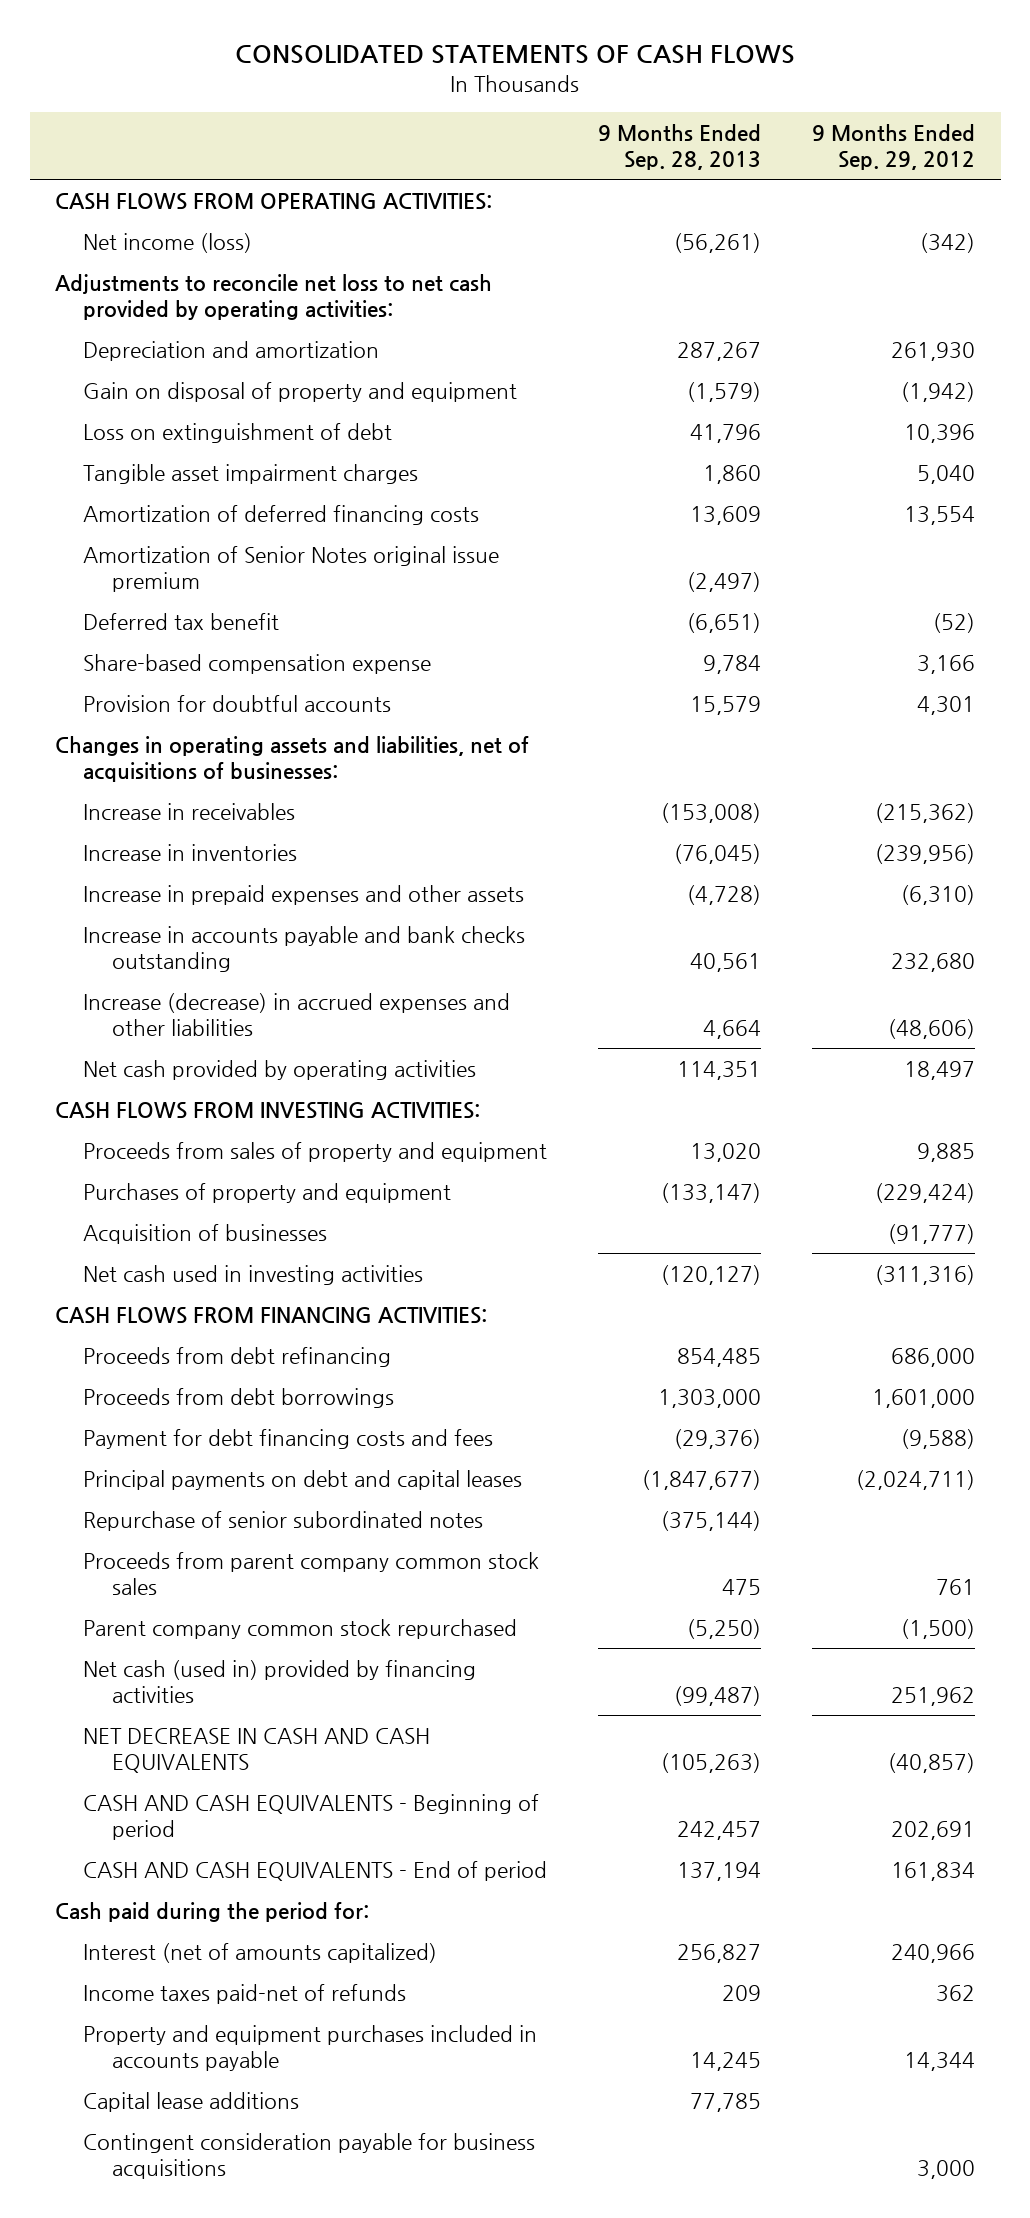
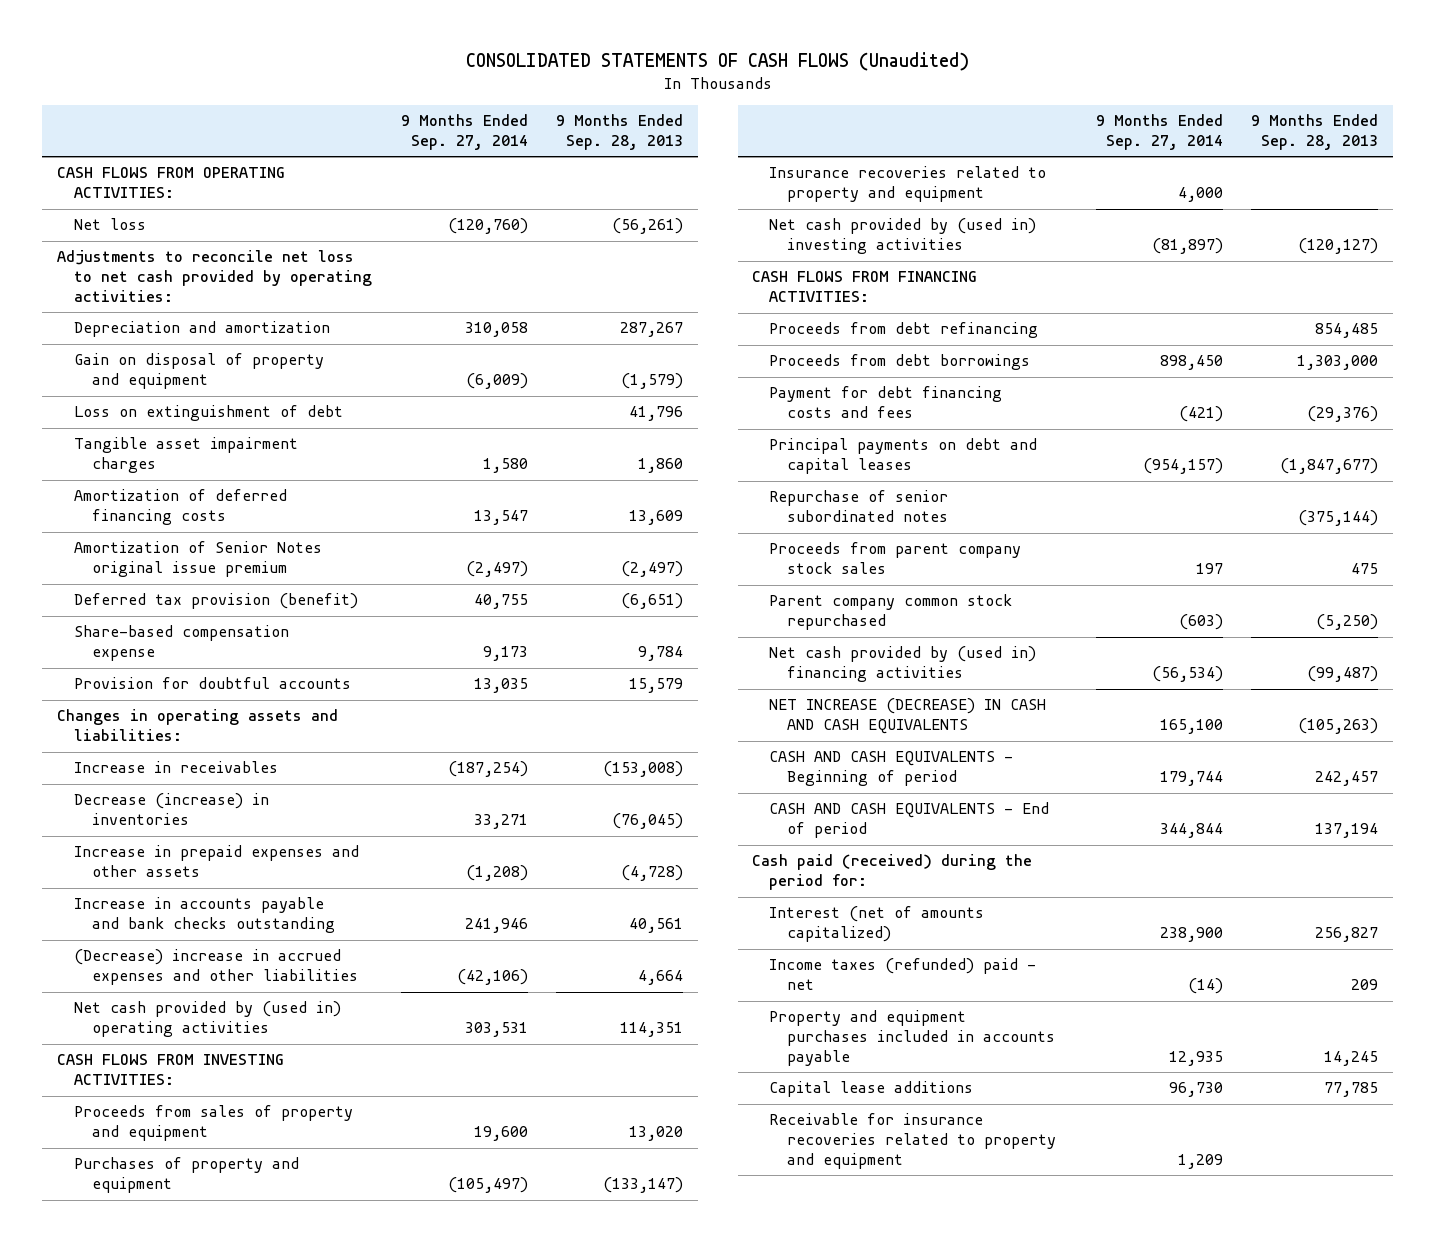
- CONSOLIDATED STATEMENTS OF CASH FLOWS
+ CONSOLIDATED STATEMENTS OF CASH FLOWS (Unaudited)
- | 9 Months Ended Sep. 28, 2013 | 9 Months Ended Sep. 29, 2012
+ | 9 Months Ended Sep. 27, 2014 | 9 Months Ended Sep. 28, 2013
- Net income (loss) | (56,261) | (342)
+ Net loss | (120,760) | (56,261)
- Deferred tax benefit | (6,651) | (52)
+ Deferred tax provision (benefit) | 40,755 | (6,651)
- Changes in operating assets and liabilities, net of acquisitions of businesses:
+ Changes in operating assets and liabilities:
- Increase in inventories | (76,045) | (239,956)
+ Decrease (increase) in inventories | 33,271 | (76,045)
- Increase (decrease) in accrued expenses and other liabilities | 4,664 | (48,606)
- Net cash provided by operating activities | 114,351 | 18,497
+ (Decrease) increase in accrued expenses and other liabilities | (42,106) | 4,664
+ Net cash provided by (used in) operating activities | 303,531 | 114,351
- Acquisition of businesses | | (91,777)
- Net cash used in investing activities | (120,127) | (311,316)
+ Insurance recoveries related to property and equipment | 4,000 |
+ Net cash provided by (used in) investing activities | (81,897) | (120,127)
- Proceeds from parent company common stock sales | 475 | 761
+ Proceeds from parent company stock sales | 197 | 475
- Net cash (used in) provided by financing activities | (99,487) | 251,962
- NET DECREASE IN CASH AND CASH EQUIVALENTS | (105,263) | (40,857)
+ Net cash provided by (used in) financing activities | (56,534) | (99,487)
+ NET INCREASE (DECREASE) IN CASH AND CASH EQUIVALENTS | 165,100 | (105,263)
- Cash paid during the period for:
+ Cash paid (received) during the period for:
- Income taxes paid-net of refunds | 209 | 362
+ Income taxes (refunded) paid - net | (14) | 209
- Contingent consideration payable for business acquisitions | | 3,000
+ Receivable for insurance recoveries related to property and equipment | 1,209 |

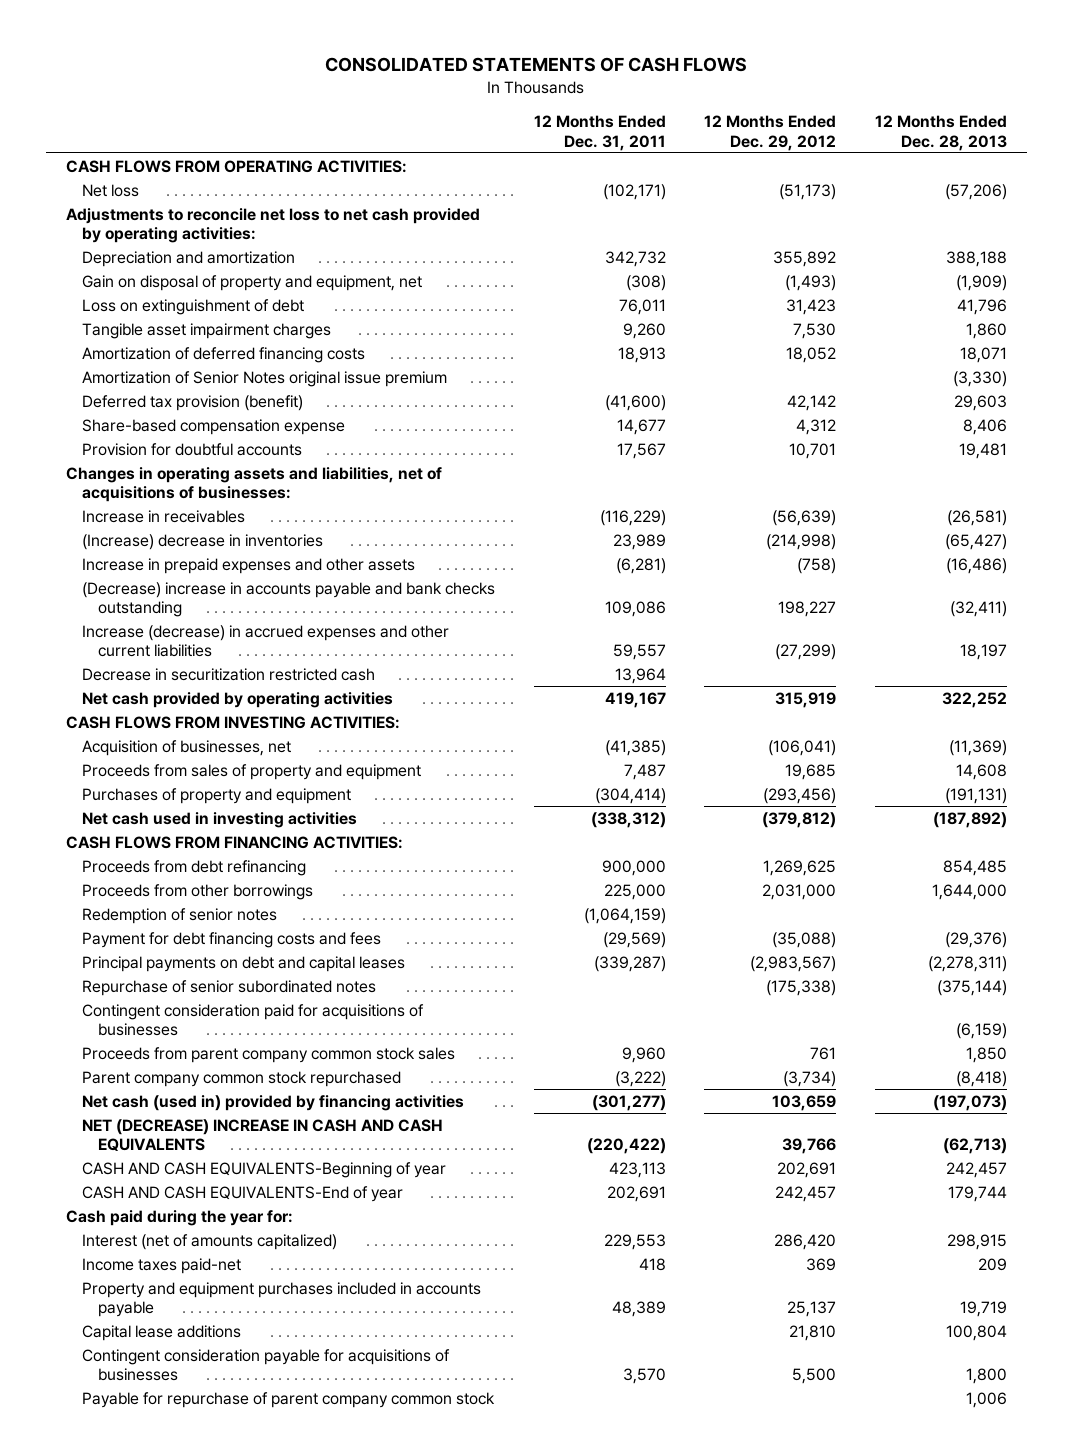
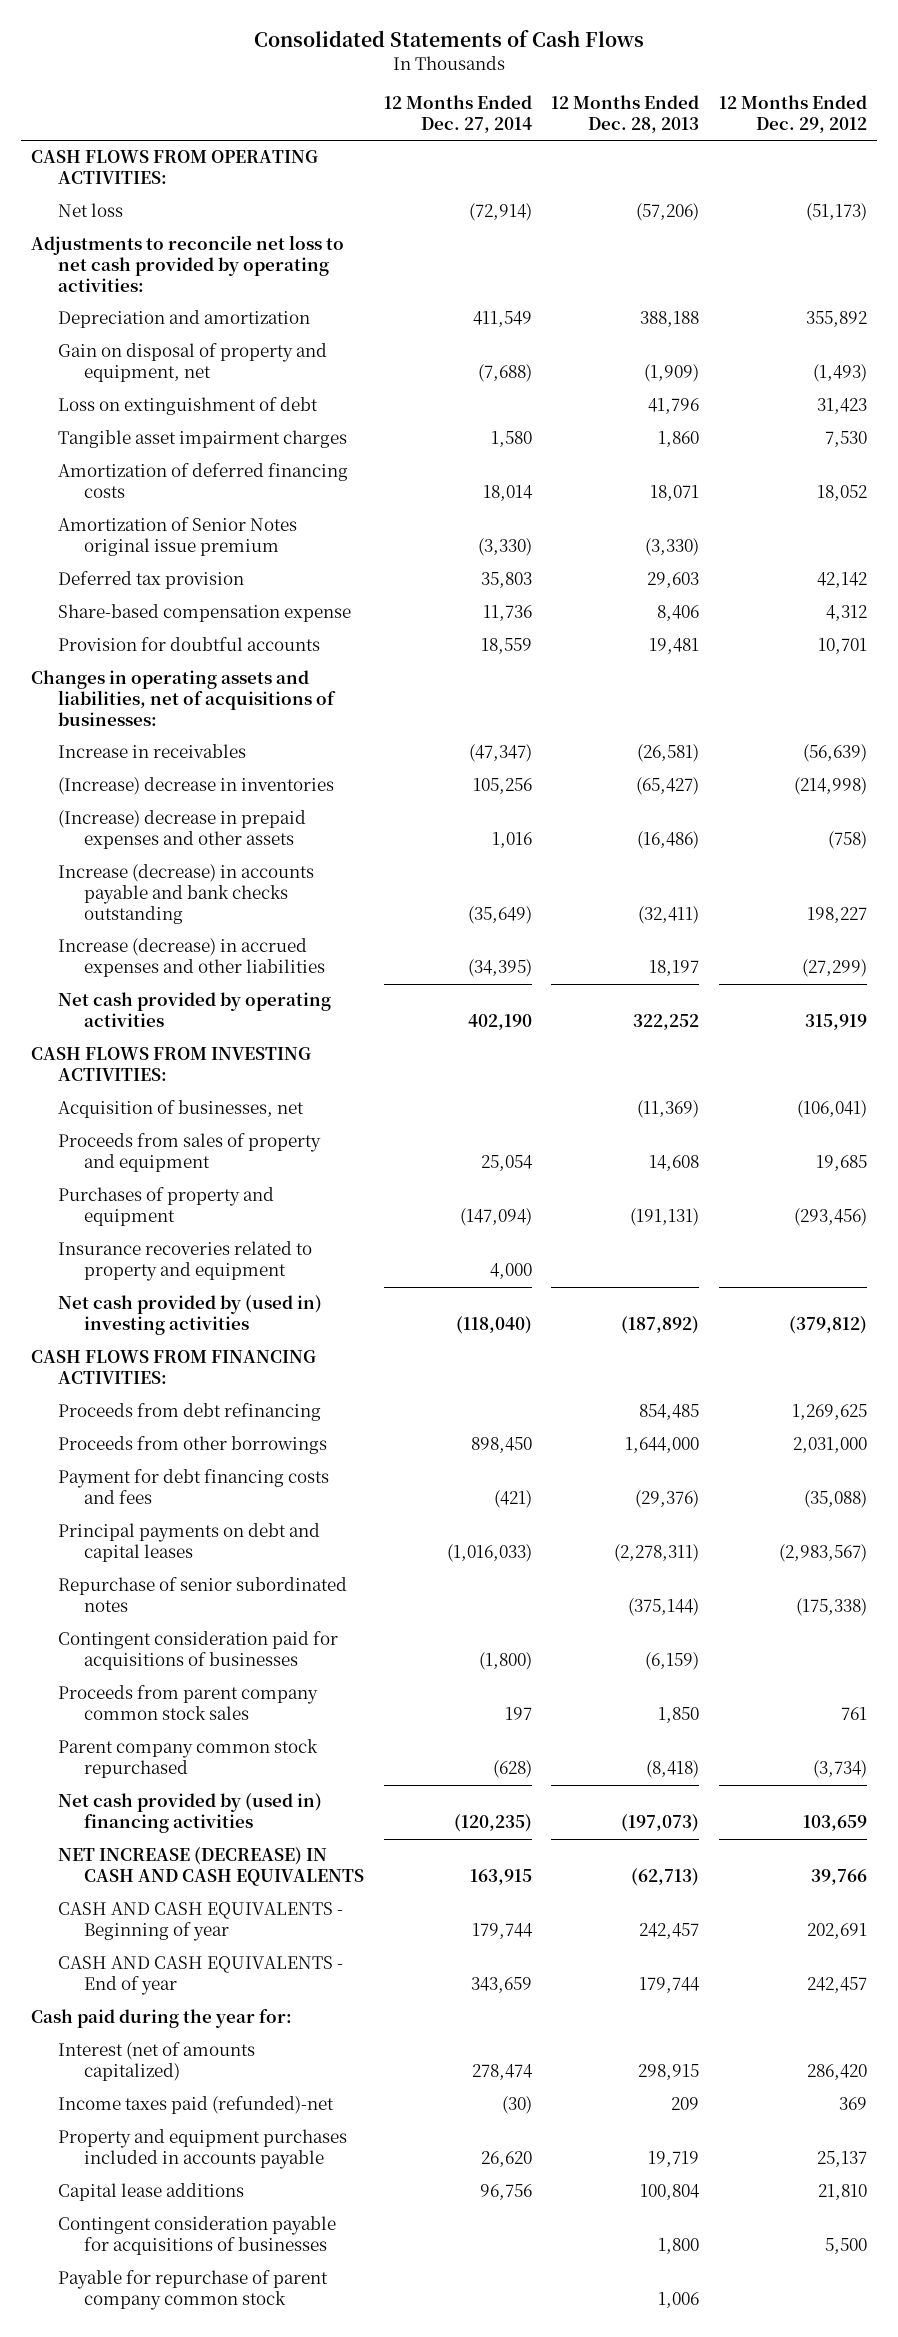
- CONSOLIDATED STATEMENTS OF CASH FLOWS
+ Consolidated Statements of Cash Flows
- | 12 Months Ended Dec. 31, 2011 | 12 Months Ended Dec. 29, 2012 | 12 Months Ended Dec. 28, 2013
+ | 12 Months Ended Dec. 27, 2014 | 12 Months Ended Dec. 28, 2013 | 12 Months Ended Dec. 29, 2012
- Deferred tax provision (benefit) | (41,600) | 42,142 | 29,603
+ Deferred tax provision | 35,803 | 29,603 | 42,142
- Increase in prepaid expenses and other assets | (6,281) | (758) | (16,486)
- (Decrease) increase in accounts payable and bank checks outstanding | 109,086 | 198,227 | (32,411)
- Increase (decrease) in accrued expenses and other current liabilities | 59,557 | (27,299) | 18,197
- Decrease in securitization restricted cash | 13,964 | |
+ (Increase) decrease in prepaid expenses and other assets | 1,016 | (16,486) | (758)
+ Increase (decrease) in accounts payable and bank checks outstanding | (35,649) | (32,411) | 198,227
+ Increase (decrease) in accrued expenses and other liabilities | (34,395) | 18,197 | (27,299)
- Net cash used in investing activities | (338,312) | (379,812) | (187,892)
+ Insurance recoveries related to property and equipment | 4,000 | |
+ Net cash provided by (used in) investing activities | (118,040) | (187,892) | (379,812)
- Redemption of senior notes | (1,064,159) | |
- Net cash (used in) provided by financing activities | (301,277) | 103,659 | (197,073)
- NET (DECREASE) INCREASE IN CASH AND CASH EQUIVALENTS | (220,422) | 39,766 | (62,713)
- CASH AND CASH EQUIVALENTS-Beginning of year | 423,113 | 202,691 | 242,457
- CASH AND CASH EQUIVALENTS-End of year | 202,691 | 242,457 | 179,744
+ Net cash provided by (used in) financing activities | (120,235) | (197,073) | 103,659
+ NET INCREASE (DECREASE) IN CASH AND CASH EQUIVALENTS | 163,915 | (62,713) | 39,766
+ CASH AND CASH EQUIVALENTS - Beginning of year | 179,744 | 242,457 | 202,691
+ CASH AND CASH EQUIVALENTS - End of year | 343,659 | 179,744 | 242,457
- Income taxes paid-net | 418 | 369 | 209
+ Income taxes paid (refunded)-net | (30) | 209 | 369

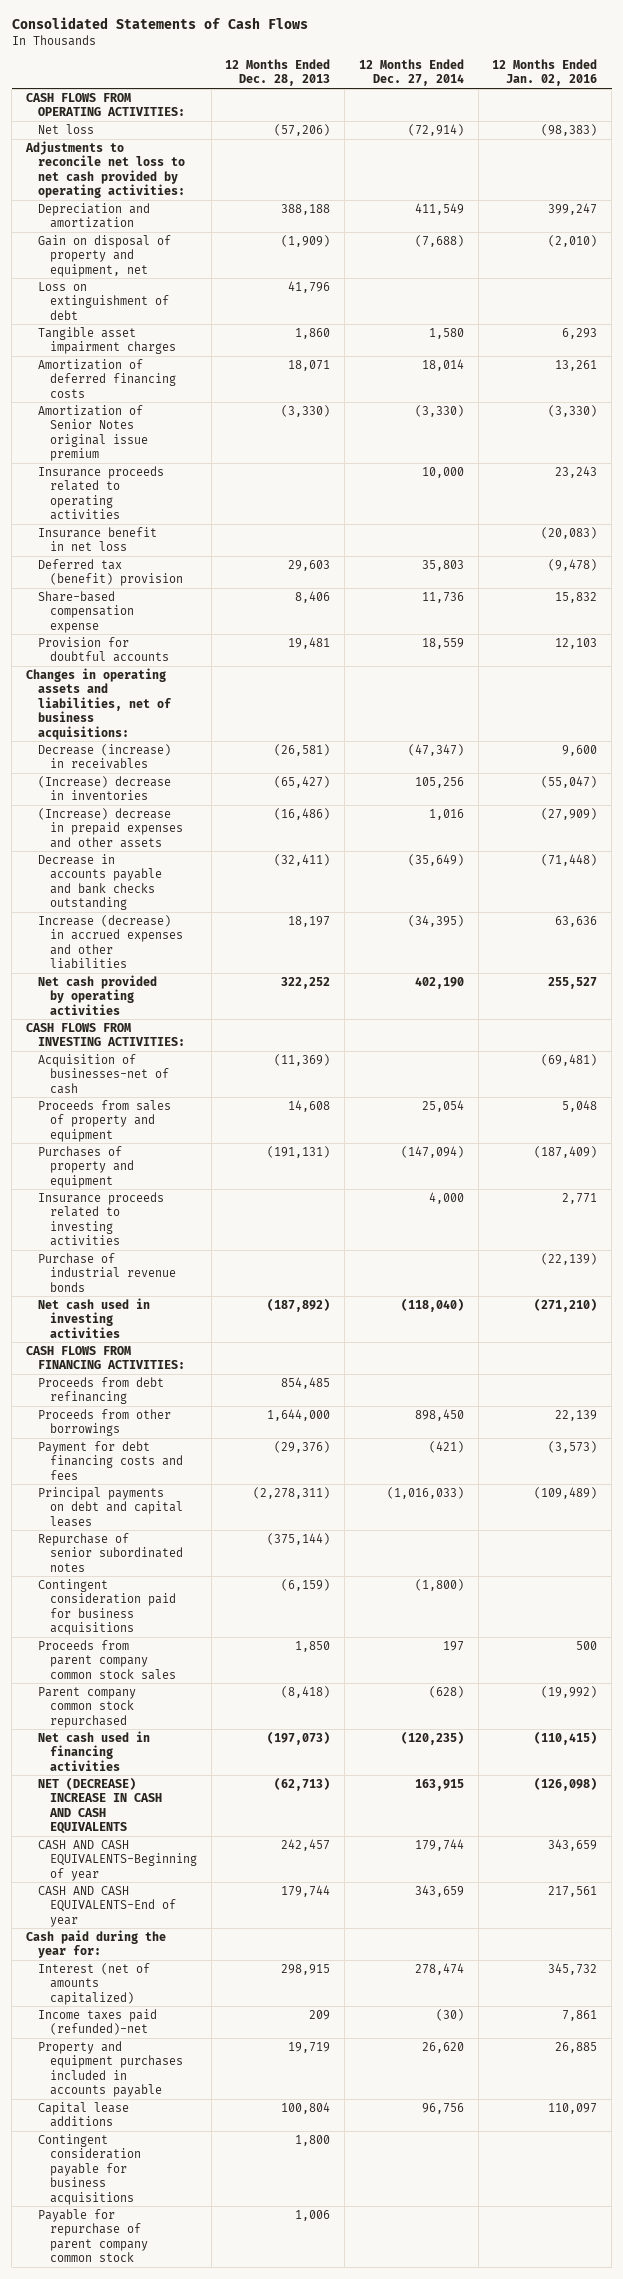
- | 12 Months Ended Dec. 27, 2014 | 12 Months Ended Dec. 28, 2013 | 12 Months Ended Dec. 29, 2012
+ | 12 Months Ended Dec. 28, 2013 | 12 Months Ended Dec. 27, 2014 | 12 Months Ended Jan. 02, 2016
- Deferred tax provision | 35,803 | 29,603 | 42,142
+ Insurance proceeds related to operating activities | | 10,000 | 23,243
+ Insurance benefit in net loss | | | (20,083)
+ Deferred tax (benefit) provision | 29,603 | 35,803 | (9,478)
- Changes in operating assets and liabilities, net of acquisitions of businesses:
- Increase in receivables | (47,347) | (26,581) | (56,639)
+ Changes in operating assets and liabilities, net of business acquisitions:
+ Decrease (increase) in receivables | (26,581) | (47,347) | 9,600
- Increase (decrease) in accounts payable and bank checks outstanding | (35,649) | (32,411) | 198,227
+ Decrease in accounts payable and bank checks outstanding | (32,411) | (35,649) | (71,448)
- Acquisition of businesses, net | | (11,369) | (106,041)
+ Acquisition of businesses-net of cash | (11,369) | | (69,481)
- Insurance recoveries related to property and equipment | 4,000 | |
- Net cash provided by (used in) investing activities | (118,040) | (187,892) | (379,812)
+ Insurance proceeds related to investing activities | | 4,000 | 2,771
+ Purchase of industrial revenue bonds | | | (22,139)
+ Net cash used in investing activities | (187,892) | (118,040) | (271,210)
- Contingent consideration paid for acquisitions of businesses | (1,800) | (6,159) |
+ Contingent consideration paid for business acquisitions | (6,159) | (1,800) |
- Net cash provided by (used in) financing activities | (120,235) | (197,073) | 103,659
- NET INCREASE (DECREASE) IN CASH AND CASH EQUIVALENTS | 163,915 | (62,713) | 39,766
- CASH AND CASH EQUIVALENTS - Beginning of year | 179,744 | 242,457 | 202,691
- CASH AND CASH EQUIVALENTS - End of year | 343,659 | 179,744 | 242,457
+ Net cash used in financing activities | (197,073) | (120,235) | (110,415)
+ NET (DECREASE) INCREASE IN CASH AND CASH EQUIVALENTS | (62,713) | 163,915 | (126,098)
+ CASH AND CASH EQUIVALENTS-Beginning of year | 242,457 | 179,744 | 343,659
+ CASH AND CASH EQUIVALENTS-End of year | 179,744 | 343,659 | 217,561
- Contingent consideration payable for acquisitions of businesses | | 1,800 | 5,500
+ Contingent consideration payable for business acquisitions | 1,800 | |

